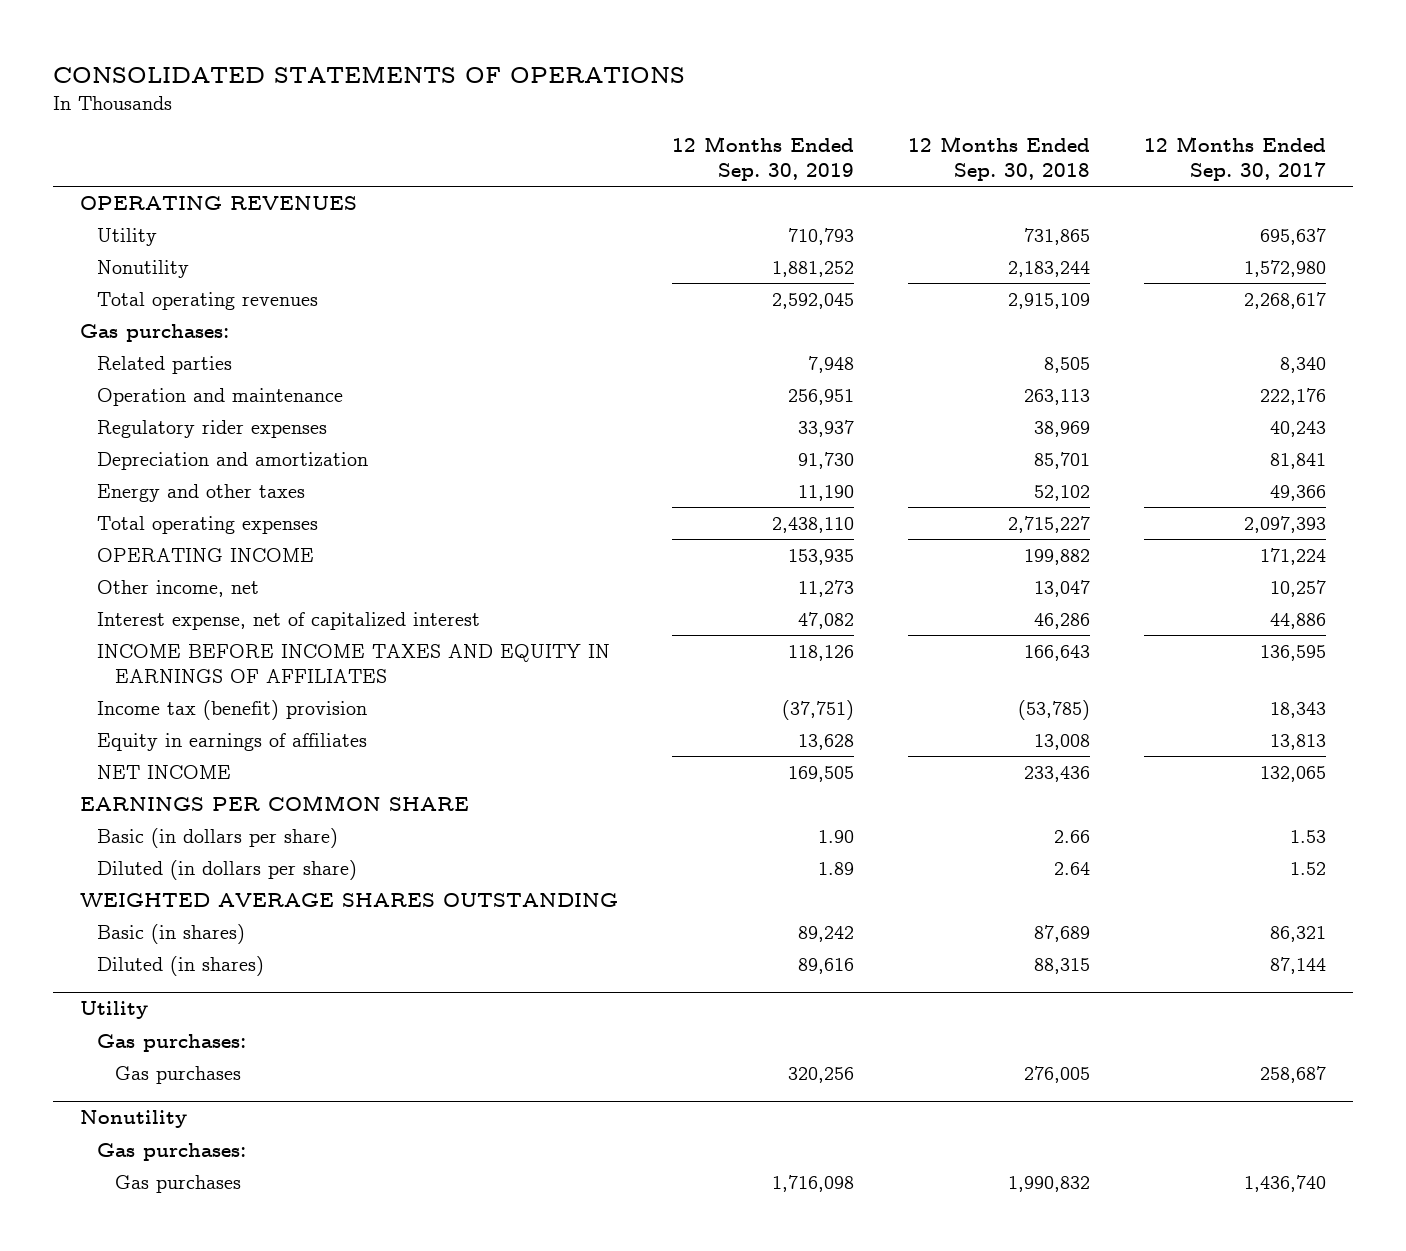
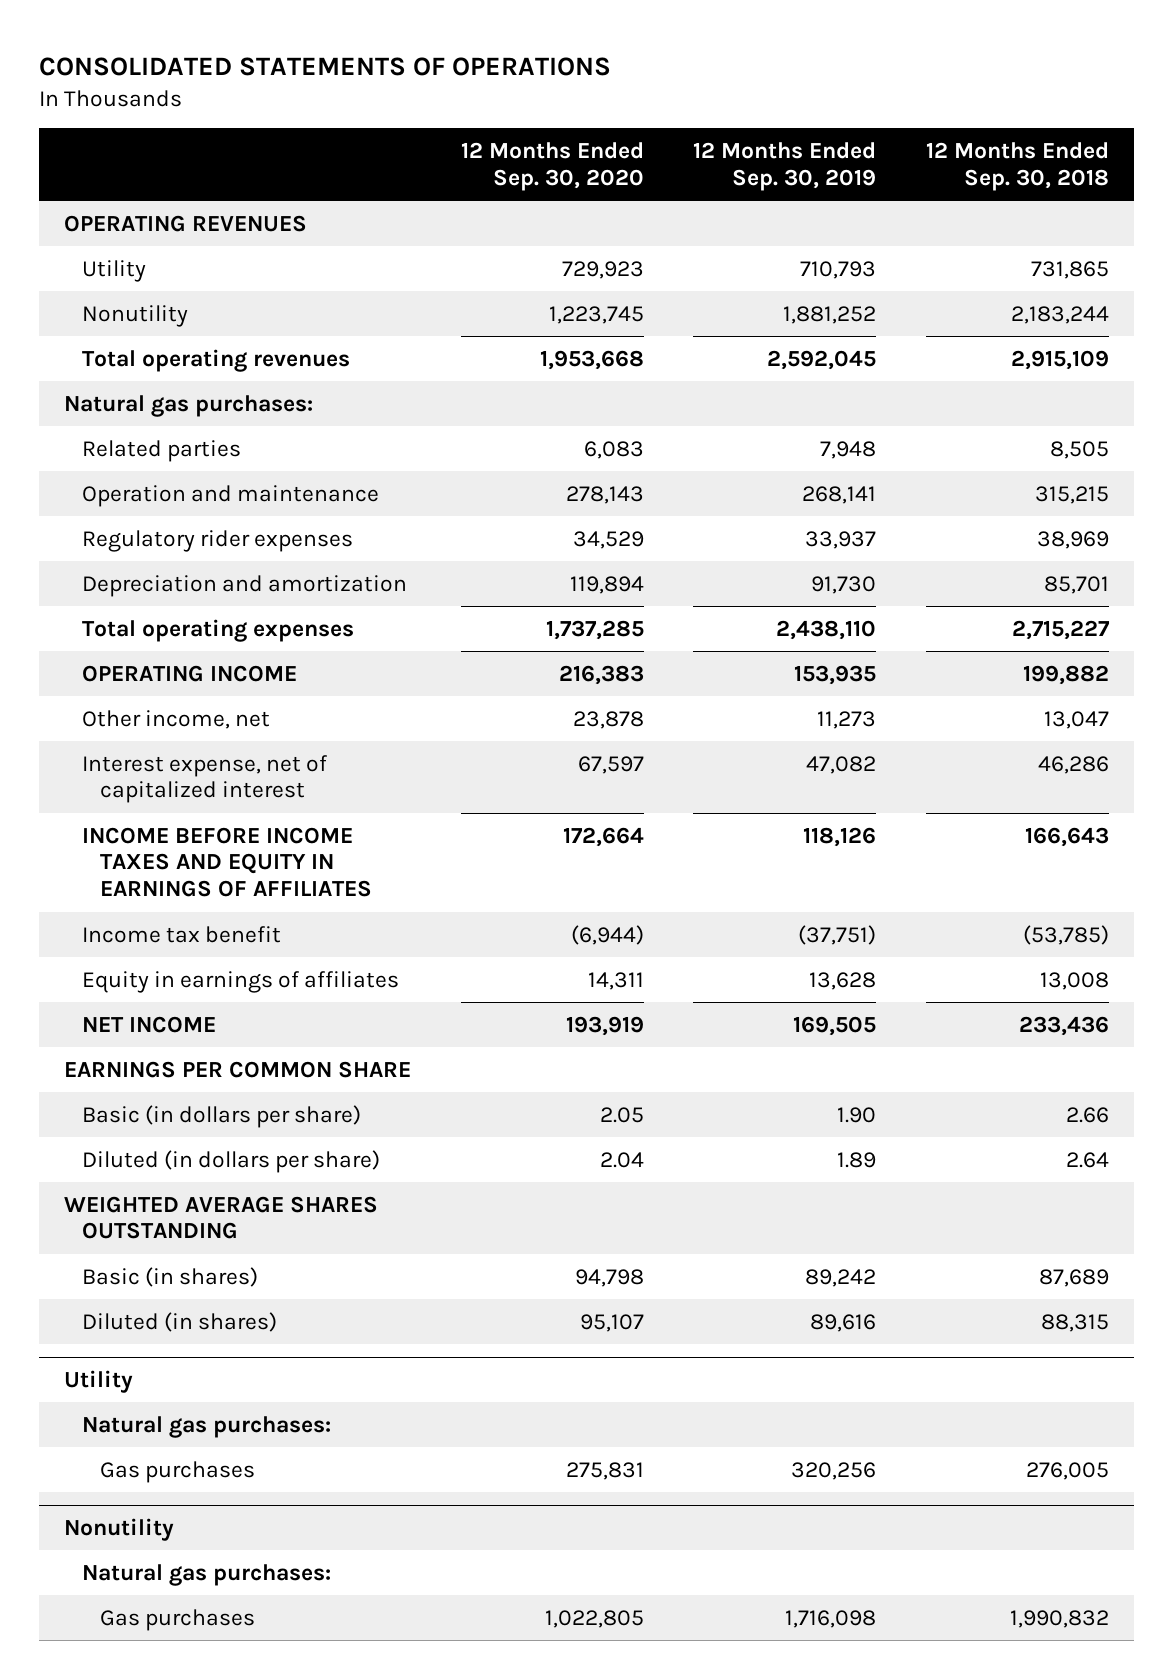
- | 12 Months Ended Sep. 30, 2019 | 12 Months Ended Sep. 30, 2018 | 12 Months Ended Sep. 30, 2017
+ | 12 Months Ended Sep. 30, 2020 | 12 Months Ended Sep. 30, 2019 | 12 Months Ended Sep. 30, 2018
- Gas purchases:
+ Natural gas purchases:
- Operation and maintenance | 256,951 | 263,113 | 222,176
+ Operation and maintenance | 278,143 | 268,141 | 315,215
- Energy and other taxes | 11,190 | 52,102 | 49,366
- Income tax (benefit) provision | (37,751) | (53,785) | 18,343
+ Income tax benefit | (6,944) | (37,751) | (53,785)
@ Utility
- Gas purchases:
+ Natural gas purchases:
@ Nonutility
- Gas purchases:
+ Natural gas purchases:

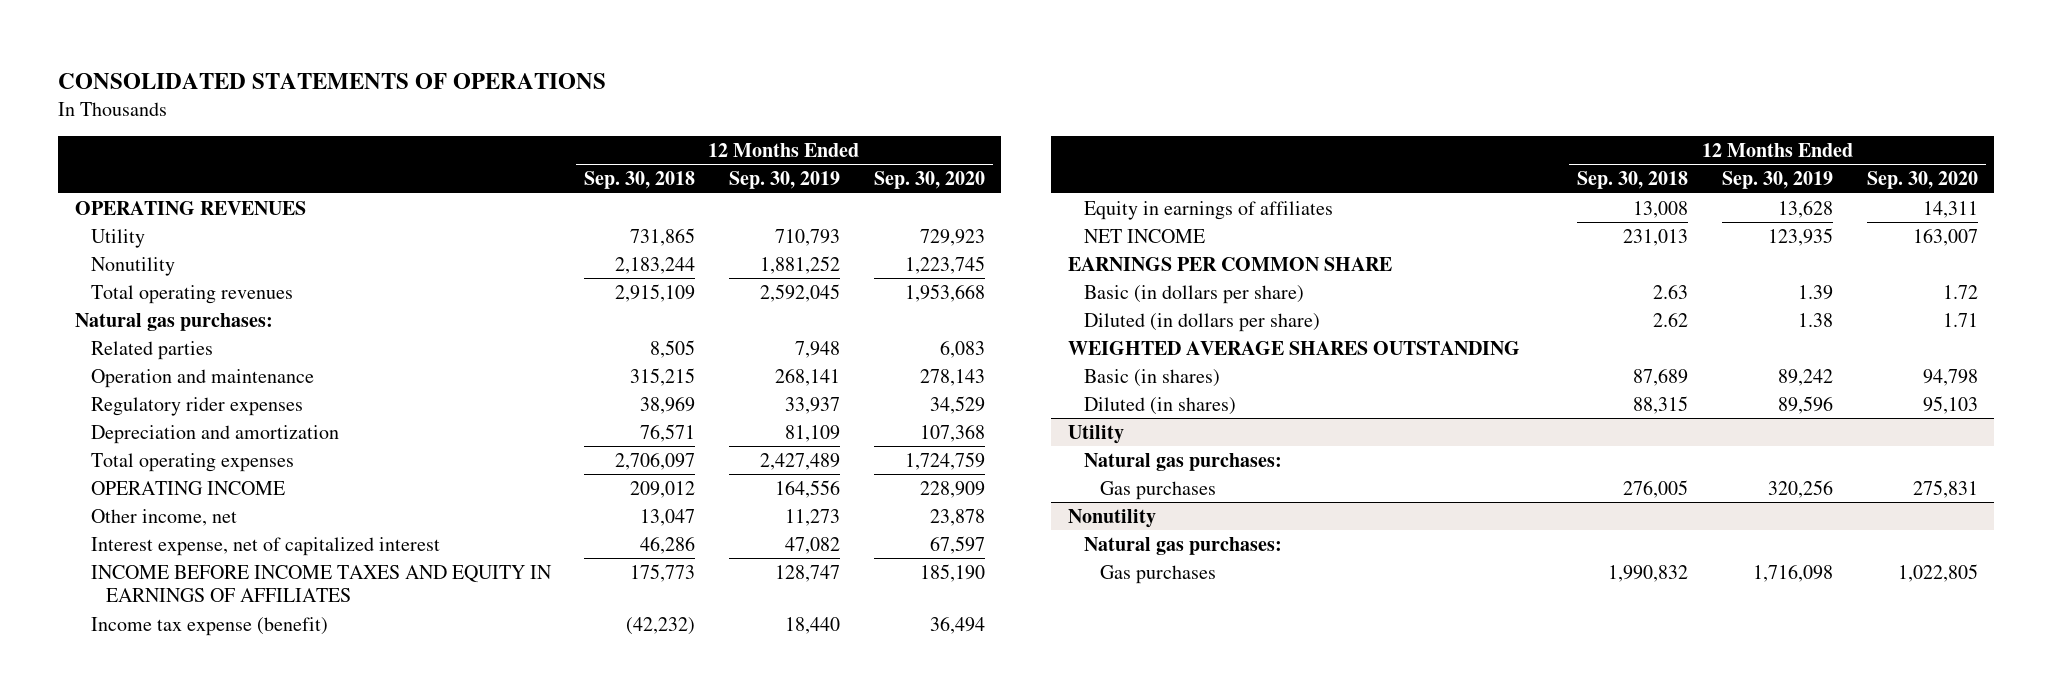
- | 12 Months Ended Sep. 30, 2020 | 12 Months Ended Sep. 30, 2019 | 12 Months Ended Sep. 30, 2018
+ | 12 Months Ended Sep. 30, 2018 | 12 Months Ended Sep. 30, 2019 | 12 Months Ended Sep. 30, 2020
- Depreciation and amortization | 119,894 | 91,730 | 85,701
- Total operating expenses | 1,737,285 | 2,438,110 | 2,715,227
- OPERATING INCOME | 216,383 | 153,935 | 199,882
+ Depreciation and amortization | 76,571 | 81,109 | 107,368
+ Total operating expenses | 2,706,097 | 2,427,489 | 1,724,759
+ OPERATING INCOME | 209,012 | 164,556 | 228,909
- INCOME BEFORE INCOME TAXES AND EQUITY IN EARNINGS OF AFFILIATES | 172,664 | 118,126 | 166,643
- Income tax benefit | (6,944) | (37,751) | (53,785)
+ INCOME BEFORE INCOME TAXES AND EQUITY IN EARNINGS OF AFFILIATES | 175,773 | 128,747 | 185,190
+ Income tax expense (benefit) | (42,232) | 18,440 | 36,494
- NET INCOME | 193,919 | 169,505 | 233,436
+ NET INCOME | 231,013 | 123,935 | 163,007
- Basic (in dollars per share) | 2.05 | 1.90 | 2.66
- Diluted (in dollars per share) | 2.04 | 1.89 | 2.64
+ Basic (in dollars per share) | 2.63 | 1.39 | 1.72
+ Diluted (in dollars per share) | 2.62 | 1.38 | 1.71
- Diluted (in shares) | 95,107 | 89,616 | 88,315
+ Diluted (in shares) | 88,315 | 89,596 | 95,103

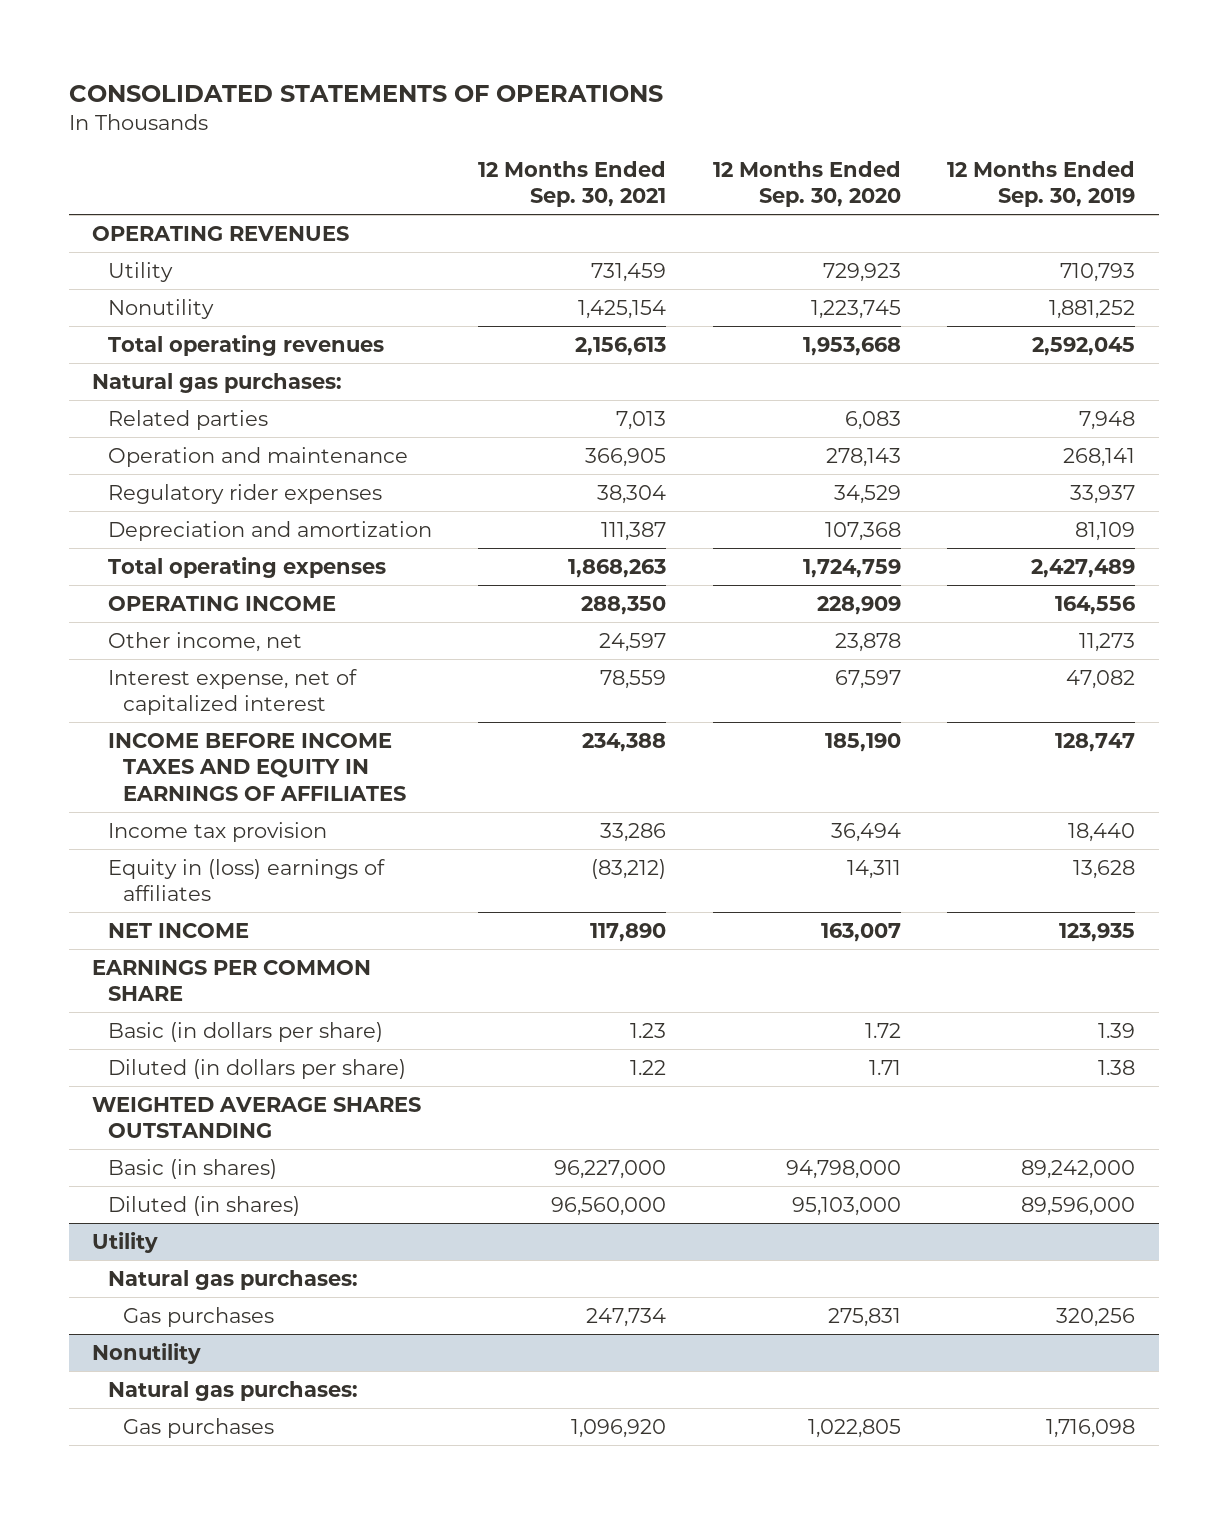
- | 12 Months Ended Sep. 30, 2018 | 12 Months Ended Sep. 30, 2019 | 12 Months Ended Sep. 30, 2020
+ | 12 Months Ended Sep. 30, 2021 | 12 Months Ended Sep. 30, 2020 | 12 Months Ended Sep. 30, 2019
- Income tax expense (benefit) | (42,232) | 18,440 | 36,494
- Equity in earnings of affiliates | 13,008 | 13,628 | 14,311
+ Income tax provision | 33,286 | 36,494 | 18,440
+ Equity in (loss) earnings of affiliates | (83,212) | 14,311 | 13,628
- Basic (in shares) | 87,689 | 89,242 | 94,798
- Diluted (in shares) | 88,315 | 89,596 | 95,103
+ Basic (in shares) | 96,227,000 | 94,798,000 | 89,242,000
+ Diluted (in shares) | 96,560,000 | 95,103,000 | 89,596,000

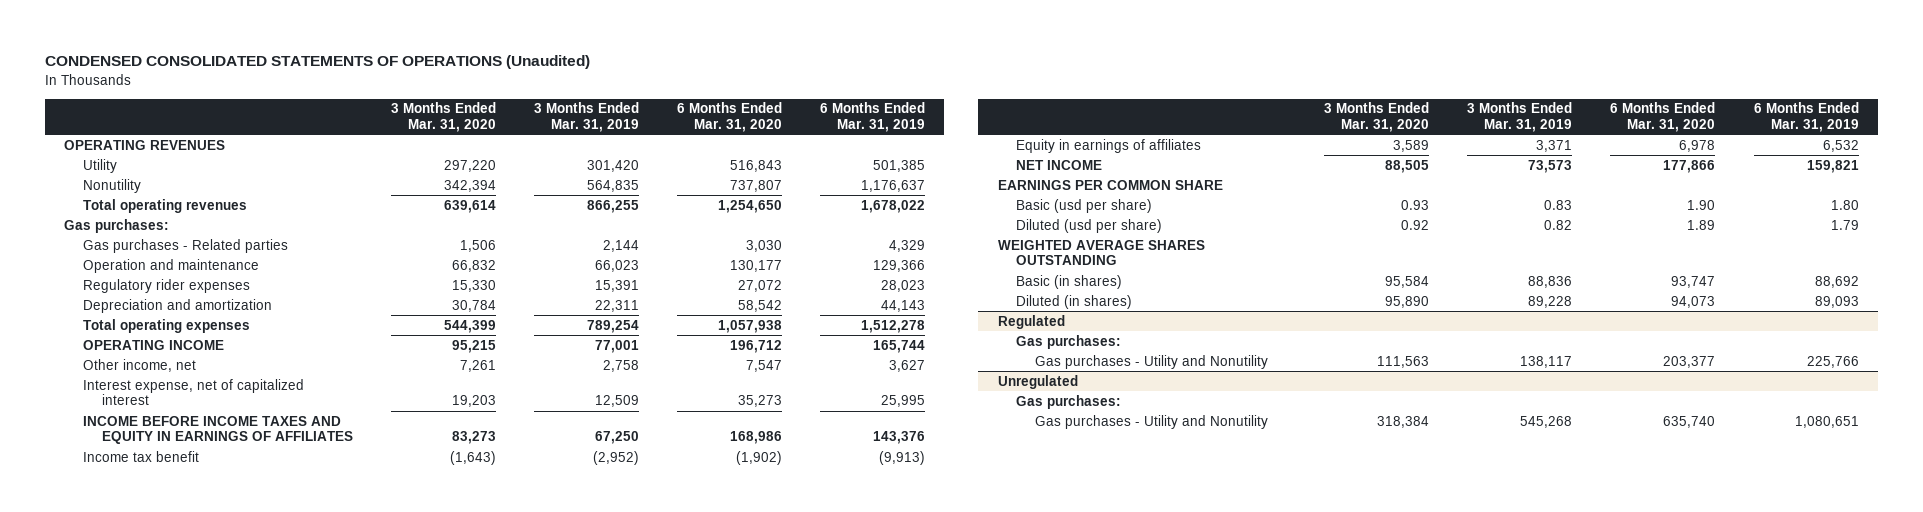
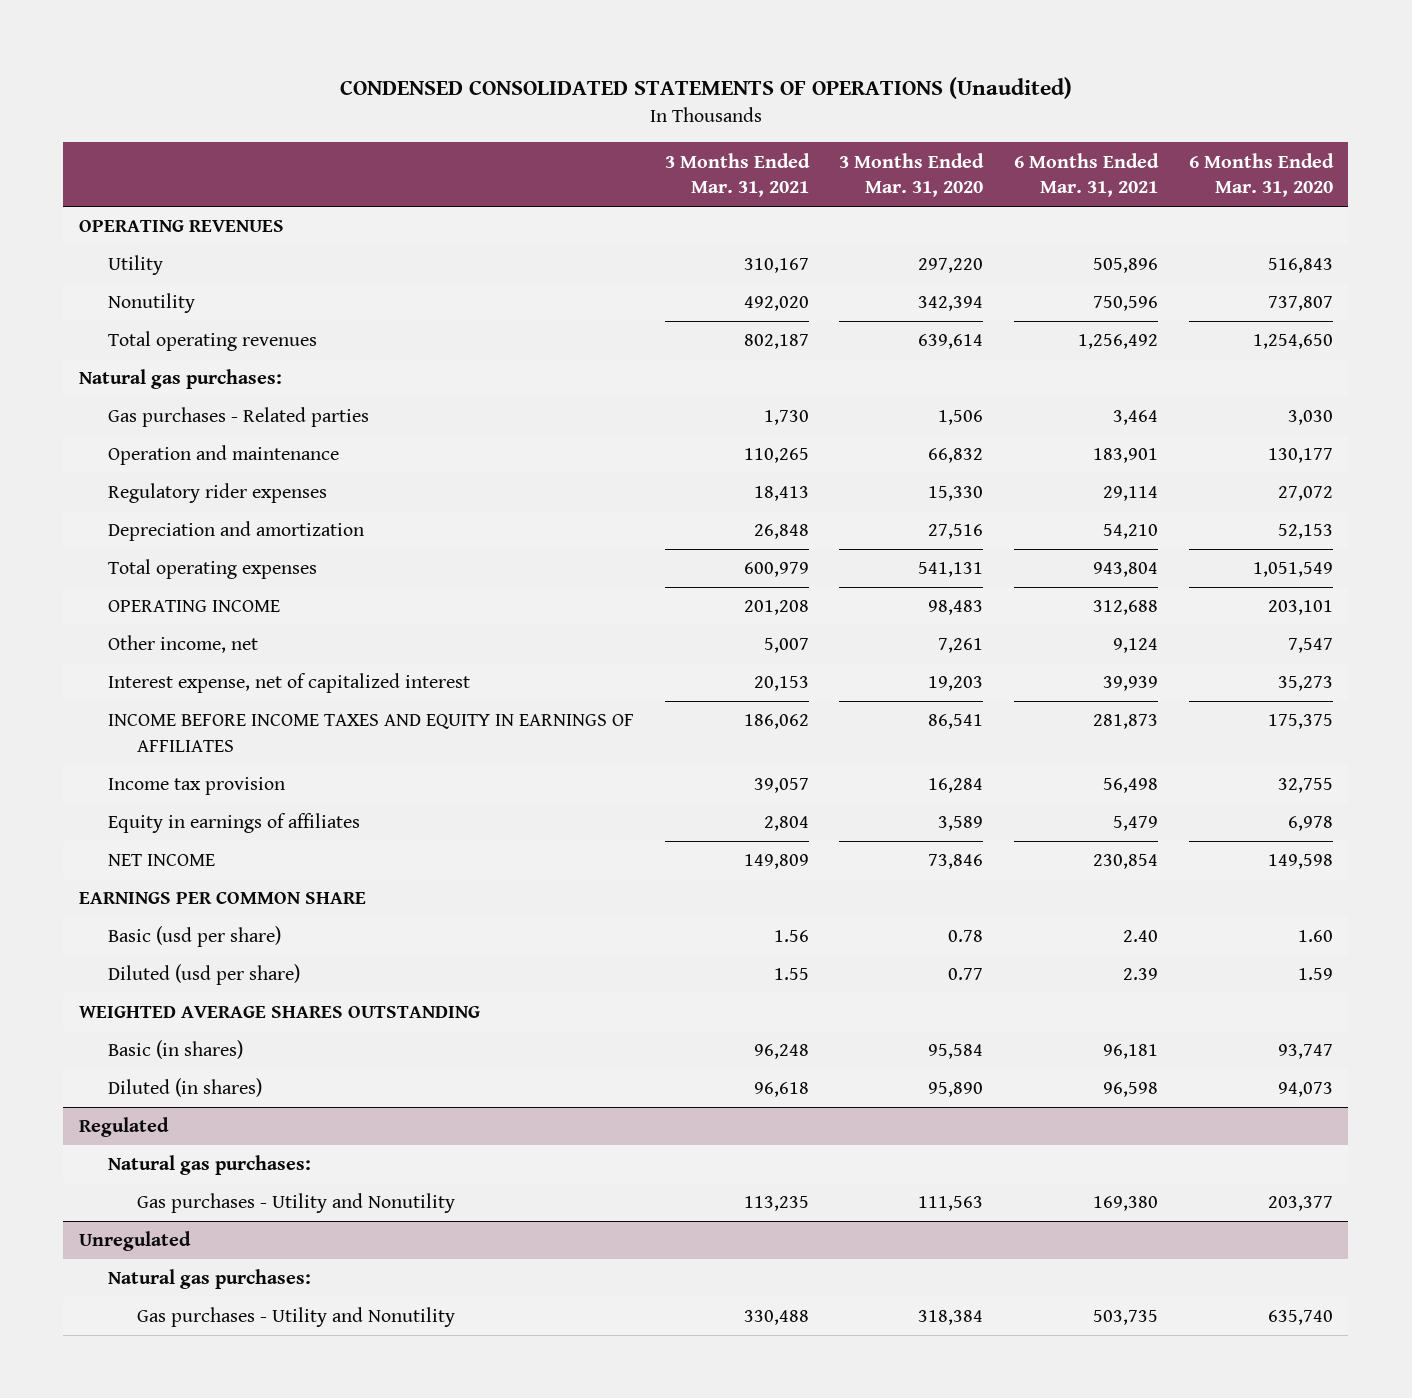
- | 3 Months Ended Mar. 31, 2020 | 3 Months Ended Mar. 31, 2019 | 6 Months Ended Mar. 31, 2020 | 6 Months Ended Mar. 31, 2019
+ | 3 Months Ended Mar. 31, 2021 | 3 Months Ended Mar. 31, 2020 | 6 Months Ended Mar. 31, 2021 | 6 Months Ended Mar. 31, 2020
- Gas purchases:
+ Natural gas purchases:
- Depreciation and amortization | 30,784 | 22,311 | 58,542 | 44,143
- Total operating expenses | 544,399 | 789,254 | 1,057,938 | 1,512,278
- OPERATING INCOME | 95,215 | 77,001 | 196,712 | 165,744
+ Depreciation and amortization | 26,848 | 27,516 | 54,210 | 52,153
+ Total operating expenses | 600,979 | 541,131 | 943,804 | 1,051,549
+ OPERATING INCOME | 201,208 | 98,483 | 312,688 | 203,101
- INCOME BEFORE INCOME TAXES AND EQUITY IN EARNINGS OF AFFILIATES | 83,273 | 67,250 | 168,986 | 143,376
- Income tax benefit | (1,643) | (2,952) | (1,902) | (9,913)
+ INCOME BEFORE INCOME TAXES AND EQUITY IN EARNINGS OF AFFILIATES | 186,062 | 86,541 | 281,873 | 175,375
+ Income tax provision | 39,057 | 16,284 | 56,498 | 32,755
- NET INCOME | 88,505 | 73,573 | 177,866 | 159,821
+ NET INCOME | 149,809 | 73,846 | 230,854 | 149,598
- Basic (usd per share) | 0.93 | 0.83 | 1.90 | 1.80
- Diluted (usd per share) | 0.92 | 0.82 | 1.89 | 1.79
+ Basic (usd per share) | 1.56 | 0.78 | 2.40 | 1.60
+ Diluted (usd per share) | 1.55 | 0.77 | 2.39 | 1.59
@ Regulated
- Gas purchases:
+ Natural gas purchases:
@ Unregulated
- Gas purchases:
+ Natural gas purchases:

